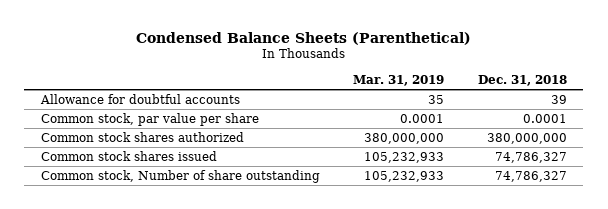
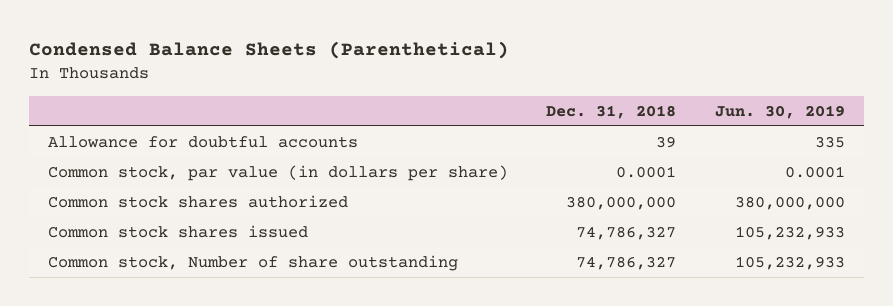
- | Mar. 31, 2019 | Dec. 31, 2018
+ | Dec. 31, 2018 | Jun. 30, 2019
- Common stock, par value per share | 0.0001 | 0.0001
+ Common stock, par value (in dollars per share) | 0.0001 | 0.0001

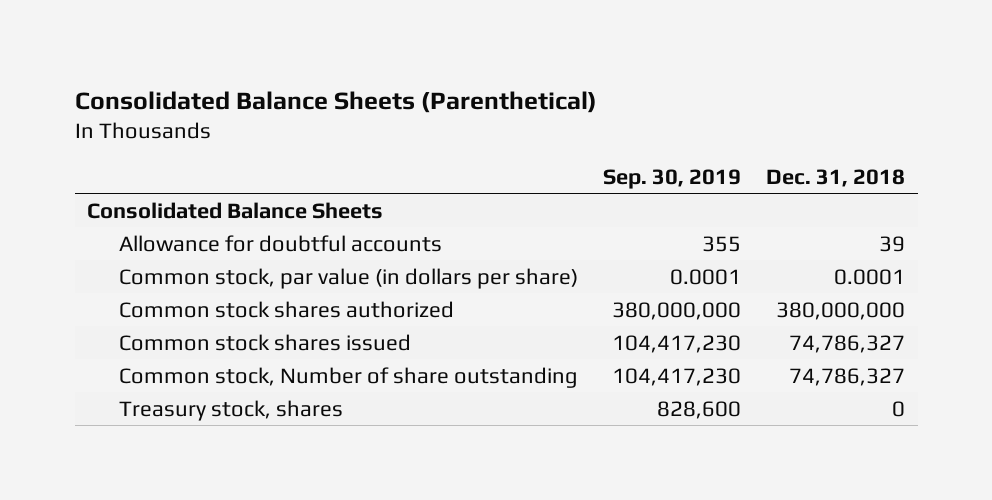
- Condensed Balance Sheets (Parenthetical)
+ Consolidated Balance Sheets (Parenthetical)
- | Dec. 31, 2018 | Jun. 30, 2019
+ | Sep. 30, 2019 | Dec. 31, 2018
+ Consolidated Balance Sheets
+ Treasury stock, shares | 828,600 | 0

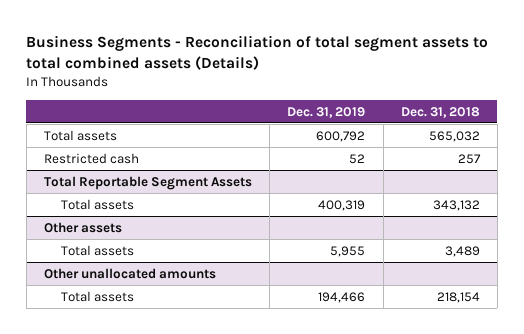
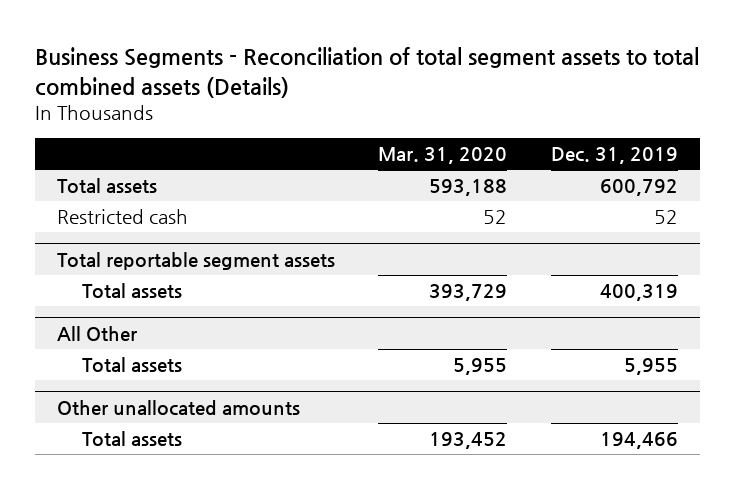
- | Dec. 31, 2019 | Dec. 31, 2018
+ | Mar. 31, 2020 | Dec. 31, 2019
- Total Reportable Segment Assets
+ Total reportable segment assets
- Other assets
+ All Other

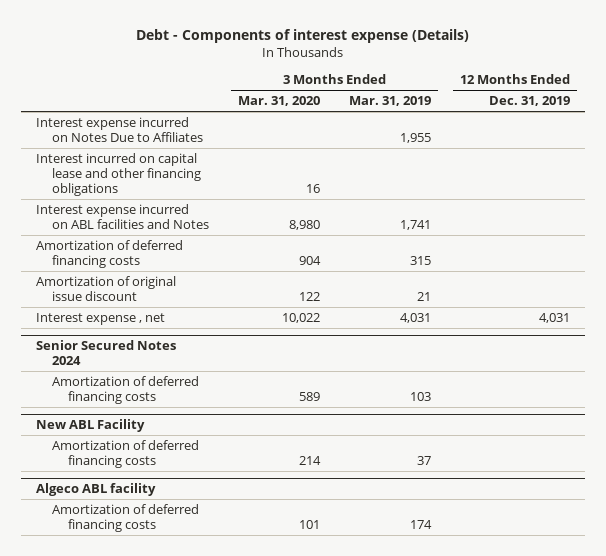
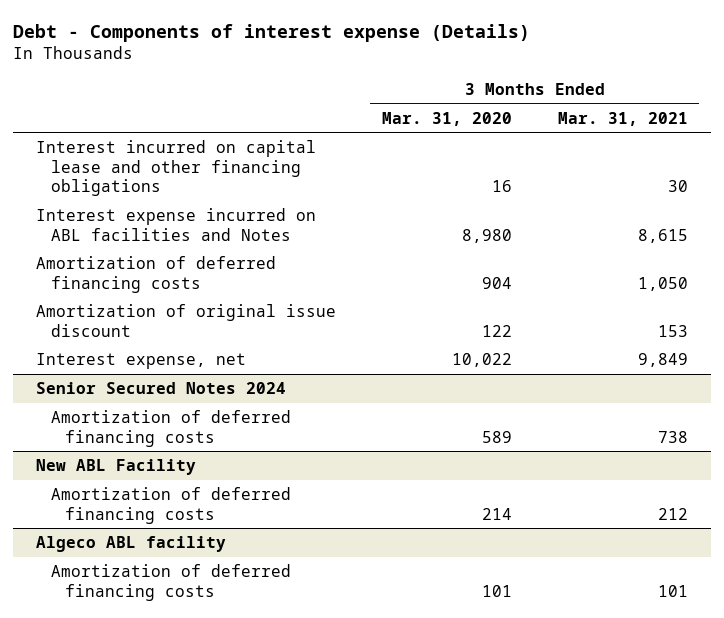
- | 3 Months Ended Mar. 31, 2020 | 3 Months Ended Mar. 31, 2019 | 12 Months Ended Dec. 31, 2019
+ | 3 Months Ended Mar. 31, 2020 | 3 Months Ended Mar. 31, 2021
- Interest expense incurred on Notes Due to Affiliates | | 1,955 |
- Interest expense , net | 10,022 | 4,031 | 4,031
+ Interest expense, net | 10,022 | 9,849

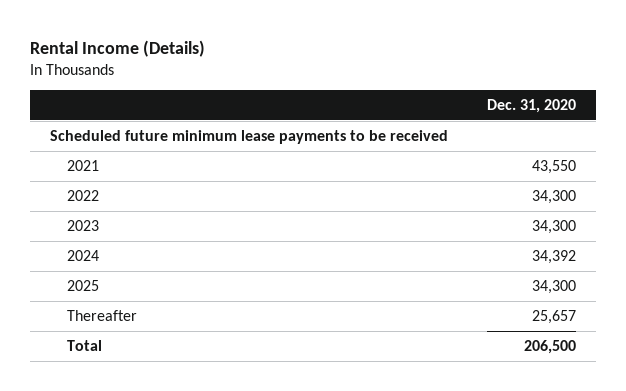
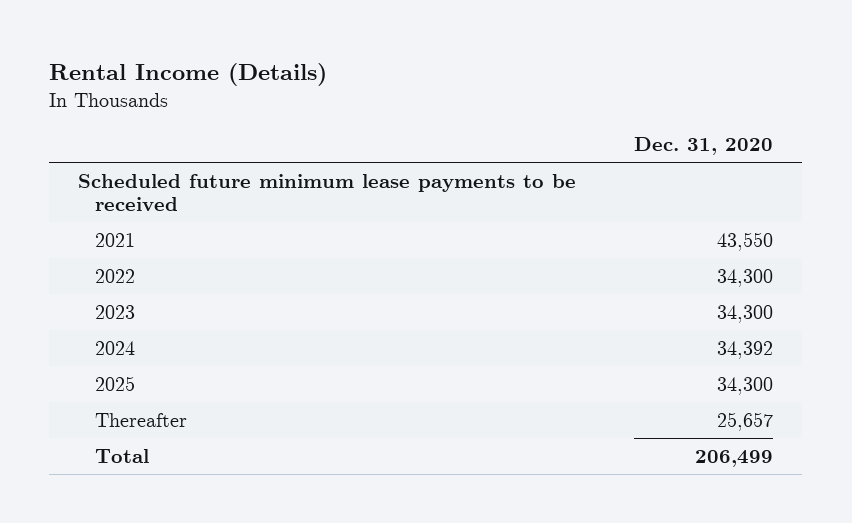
- Total | 206,500
+ Total | 206,499

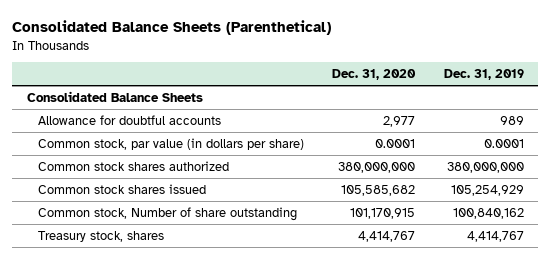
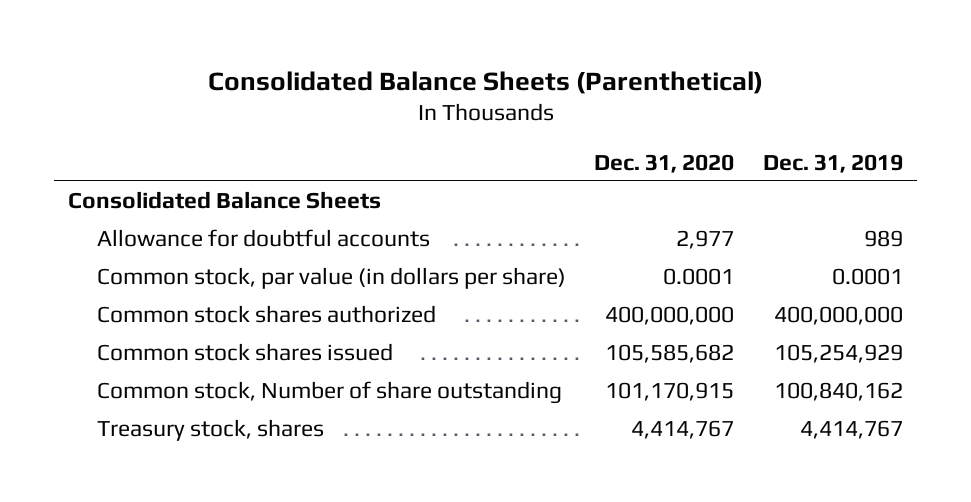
- Common stock shares authorized | 380,000,000 | 380,000,000
+ Common stock shares authorized | 400,000,000 | 400,000,000

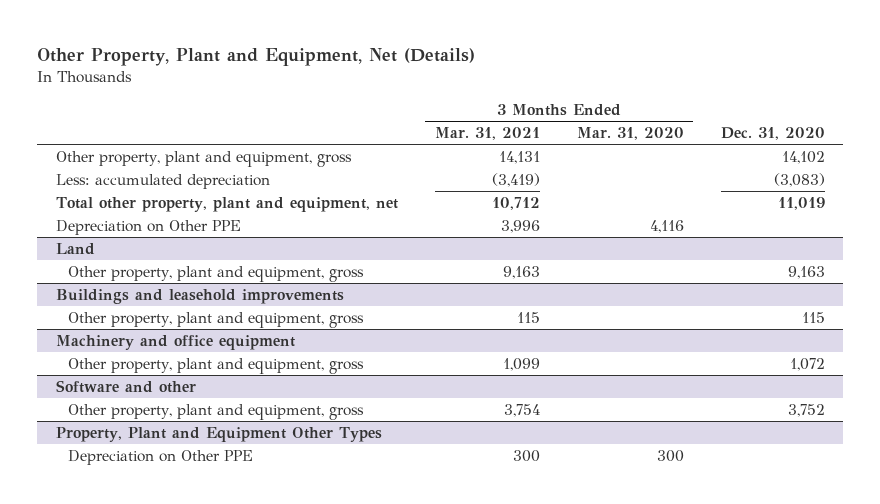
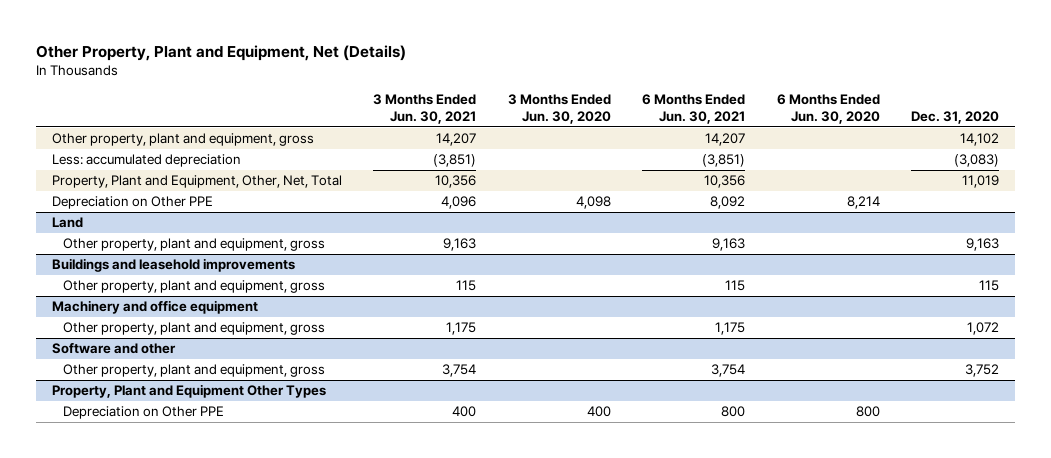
- | 3 Months Ended Mar. 31, 2021 | 3 Months Ended Mar. 31, 2020 | Dec. 31, 2020
+ | 3 Months Ended Jun. 30, 2021 | 3 Months Ended Jun. 30, 2020 | 6 Months Ended Jun. 30, 2021 | 6 Months Ended Jun. 30, 2020 | Dec. 31, 2020
- Total other property, plant and equipment, net | 10,712 | | 11,019
+ Property, Plant and Equipment, Other, Net, Total | 10,356 | | 10,356 | | 11,019

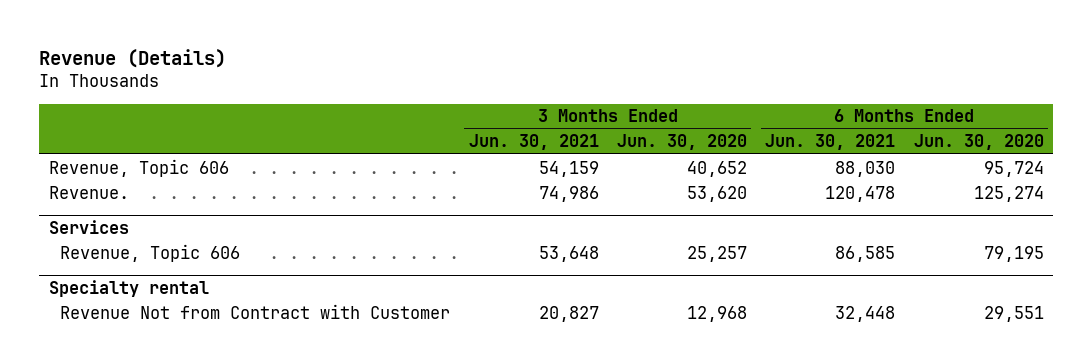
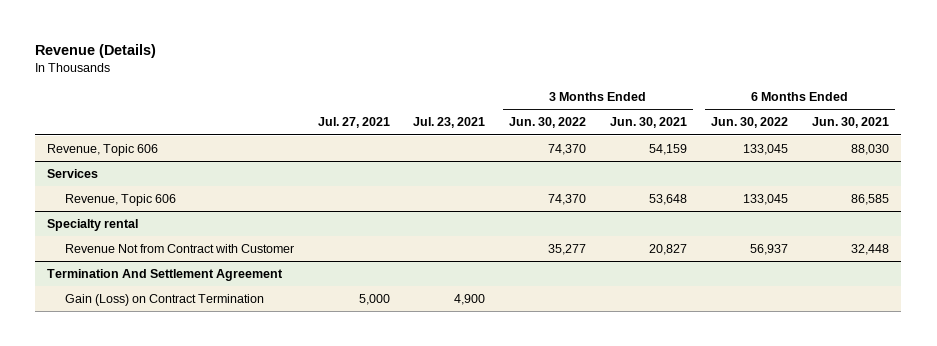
- | 3 Months Ended Jun. 30, 2021 | 3 Months Ended Jun. 30, 2020 | 6 Months Ended Jun. 30, 2021 | 6 Months Ended Jun. 30, 2020
+ | Jul. 27, 2021 | Jul. 23, 2021 | 3 Months Ended Jun. 30, 2022 | 3 Months Ended Jun. 30, 2021 | 6 Months Ended Jun. 30, 2022 | 6 Months Ended Jun. 30, 2021
- Revenue. | 74,986 | 53,620 | 120,478 | 125,274
+ Termination And Settlement Agreement
+ Gain (Loss) on Contract Termination | 5,000 | 4,900 | | | |

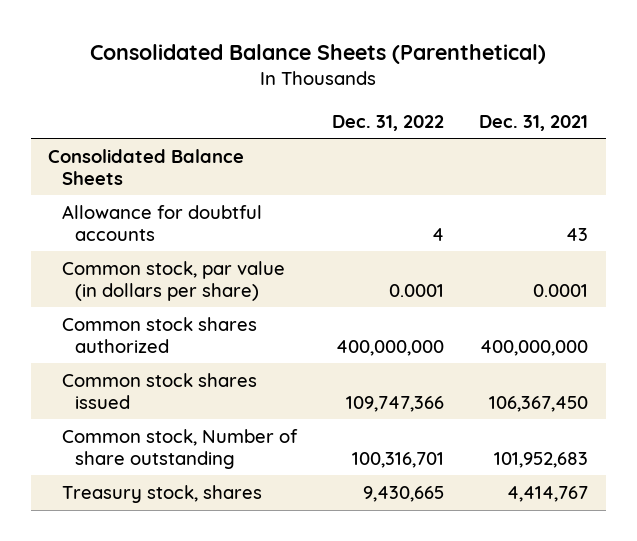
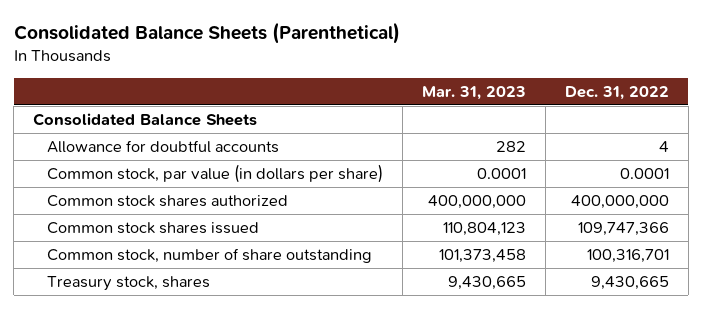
- | Dec. 31, 2022 | Dec. 31, 2021
+ | Mar. 31, 2023 | Dec. 31, 2022
- Common stock, Number of share outstanding | 100,316,701 | 101,952,683
+ Common stock, number of share outstanding | 101,373,458 | 100,316,701

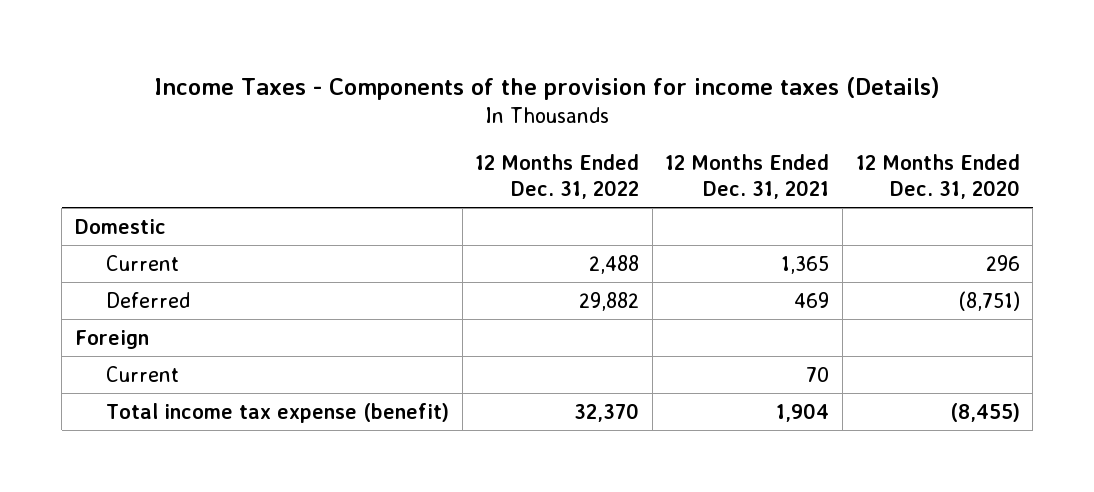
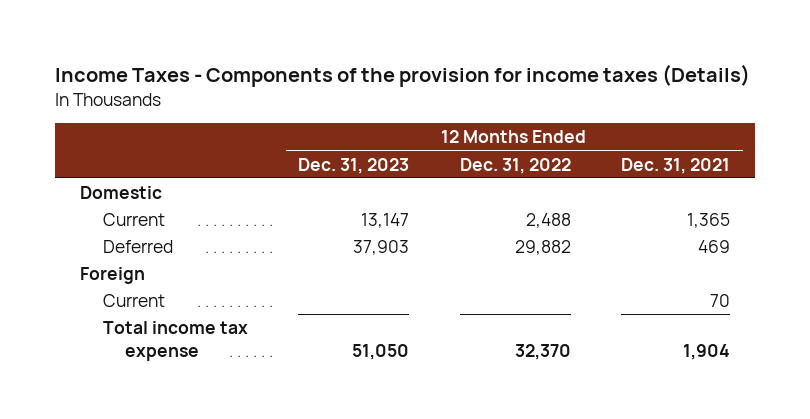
- | 12 Months Ended Dec. 31, 2022 | 12 Months Ended Dec. 31, 2021 | 12 Months Ended Dec. 31, 2020
+ | 12 Months Ended Dec. 31, 2023 | 12 Months Ended Dec. 31, 2022 | 12 Months Ended Dec. 31, 2021
- Total income tax expense (benefit) | 32,370 | 1,904 | (8,455)
+ Total income tax expense | 51,050 | 32,370 | 1,904

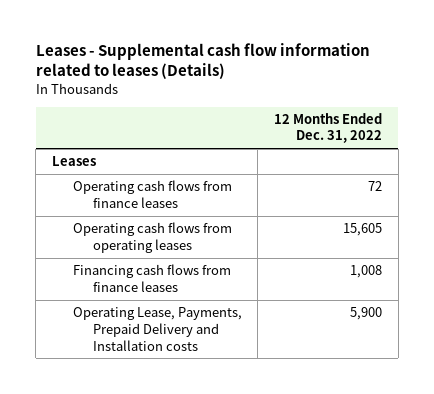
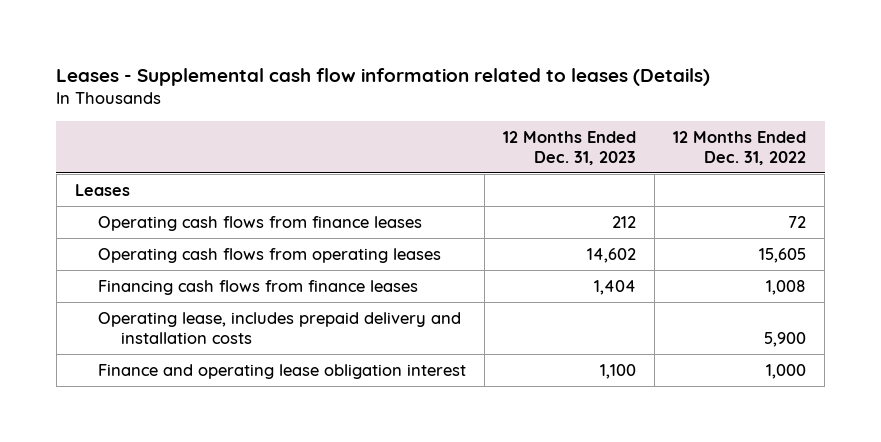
- | 12 Months Ended Dec. 31, 2022
+ | 12 Months Ended Dec. 31, 2023 | 12 Months Ended Dec. 31, 2022
- Operating Lease, Payments, Prepaid Delivery and Installation costs | 5,900
+ Operating lease, includes prepaid delivery and installation costs | | 5,900
+ Finance and operating lease obligation interest | 1,100 | 1,000

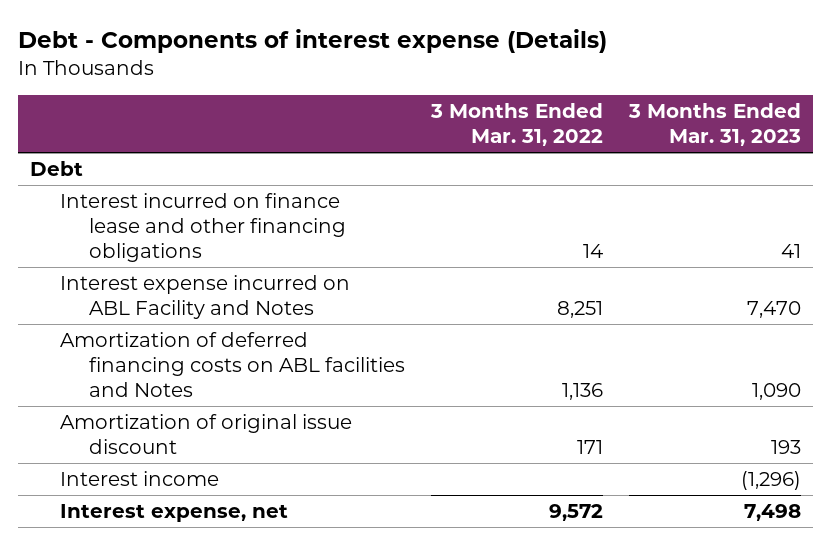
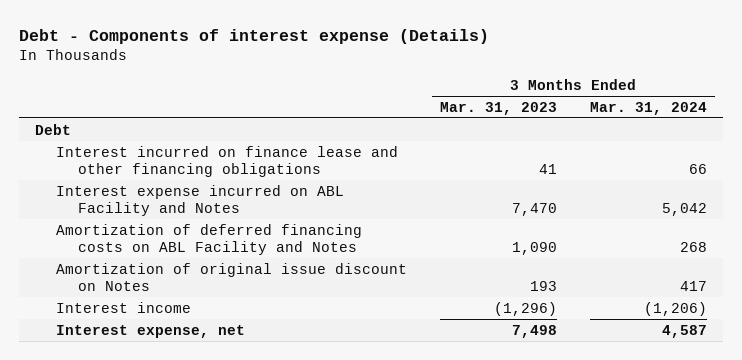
- | 3 Months Ended Mar. 31, 2022 | 3 Months Ended Mar. 31, 2023
+ | 3 Months Ended Mar. 31, 2023 | 3 Months Ended Mar. 31, 2024
- Amortization of deferred financing costs on ABL facilities and Notes | 1,136 | 1,090
- Amortization of original issue discount | 171 | 193
+ Amortization of deferred financing costs on ABL Facility and Notes | 1,090 | 268
+ Amortization of original issue discount on Notes | 193 | 417

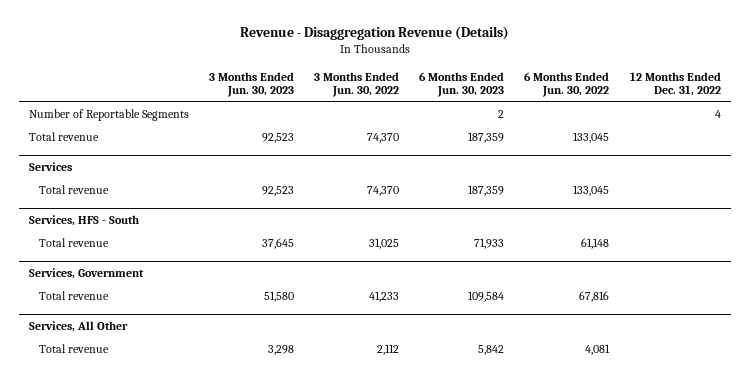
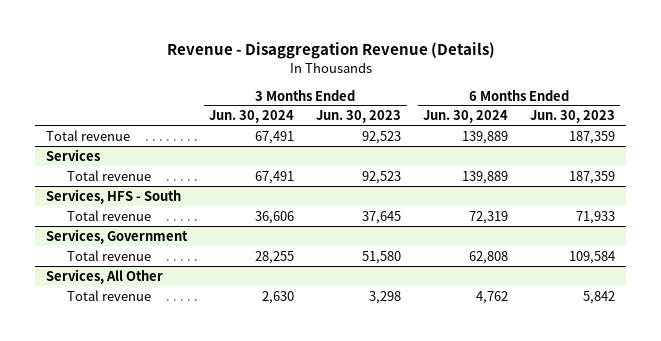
- | 3 Months Ended Jun. 30, 2023 | 3 Months Ended Jun. 30, 2022 | 6 Months Ended Jun. 30, 2023 | 6 Months Ended Jun. 30, 2022 | 12 Months Ended Dec. 31, 2022
+ | 3 Months Ended Jun. 30, 2024 | 3 Months Ended Jun. 30, 2023 | 6 Months Ended Jun. 30, 2024 | 6 Months Ended Jun. 30, 2023
- Number of Reportable Segments | | | 2 | | 4

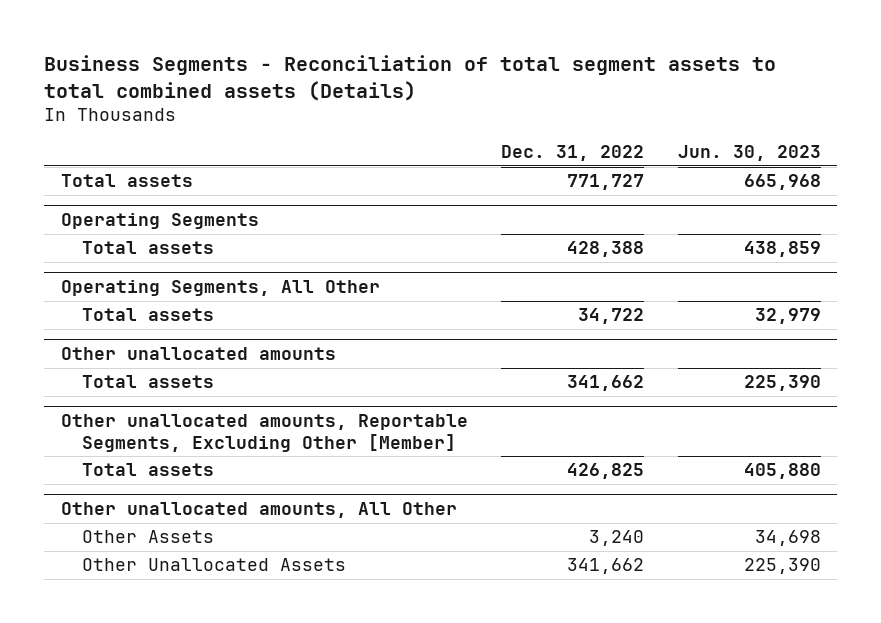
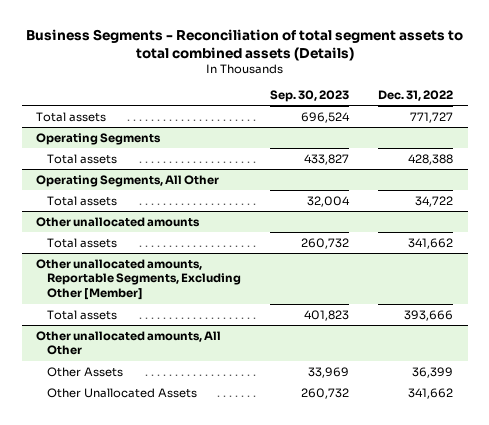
- | Dec. 31, 2022 | Jun. 30, 2023
+ | Sep. 30, 2023 | Dec. 31, 2022
@ Other unallocated amounts, Reportable Segments, Excluding Other [Member]
- Total assets | 426,825 | 405,880
+ Total assets | 401,823 | 393,666
@ Other unallocated amounts, All Other
- Other Assets | 3,240 | 34,698
+ Other Assets | 33,969 | 36,399

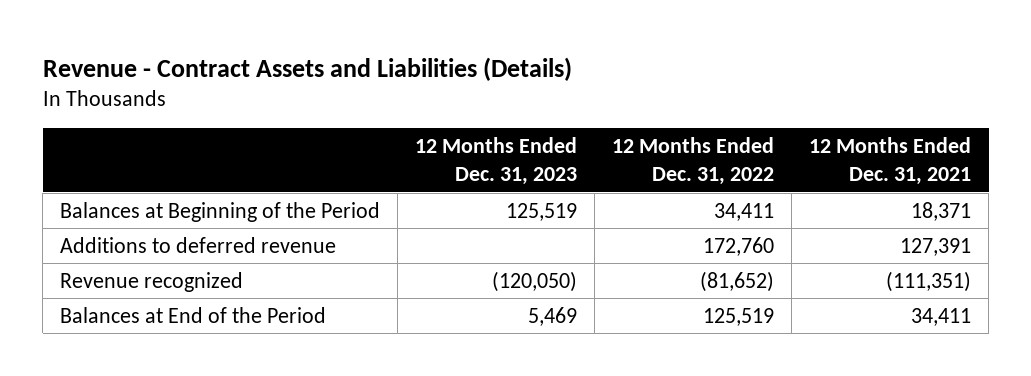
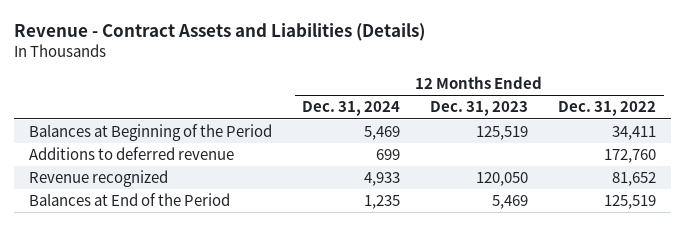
- | 12 Months Ended Dec. 31, 2023 | 12 Months Ended Dec. 31, 2022 | 12 Months Ended Dec. 31, 2021
+ | 12 Months Ended Dec. 31, 2024 | 12 Months Ended Dec. 31, 2023 | 12 Months Ended Dec. 31, 2022
- Revenue recognized | (120,050) | (81,652) | (111,351)
+ Revenue recognized | 4,933 | 120,050 | 81,652

